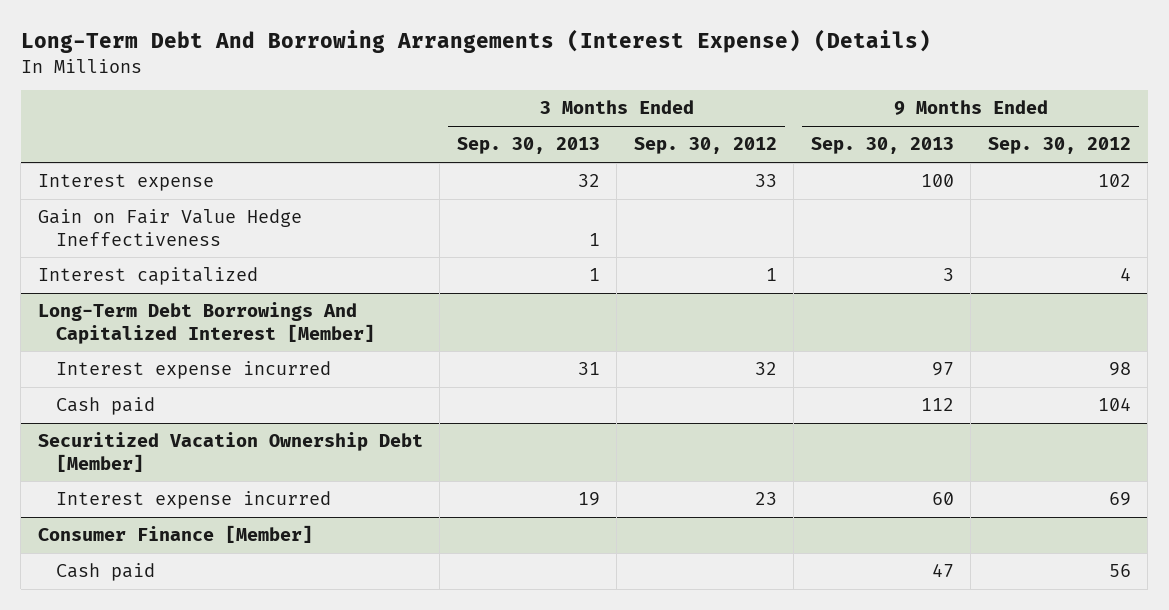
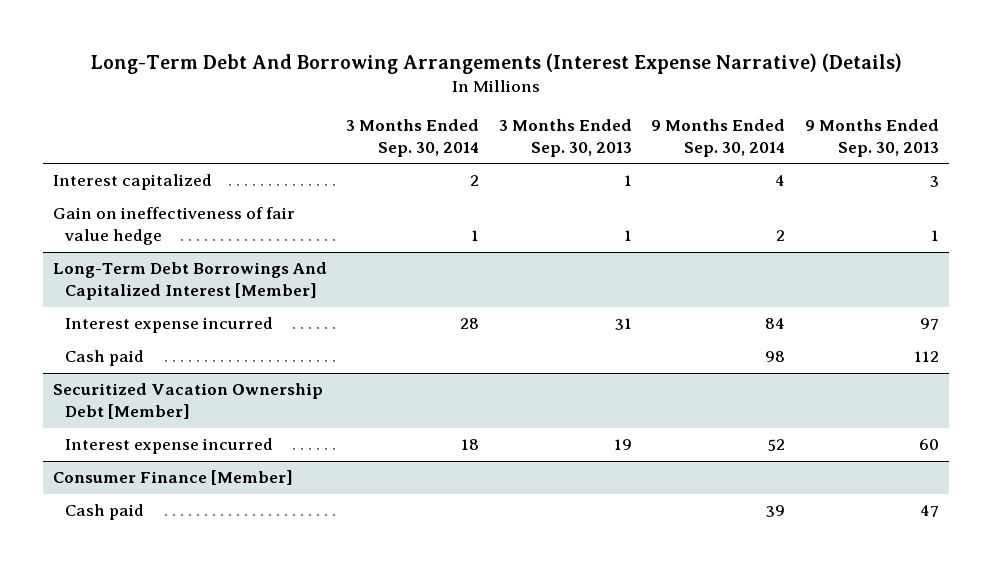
- Long-Term Debt And Borrowing Arrangements (Interest Expense) (Details)
+ Long-Term Debt And Borrowing Arrangements (Interest Expense Narrative) (Details)
- | 3 Months Ended Sep. 30, 2013 | 3 Months Ended Sep. 30, 2012 | 9 Months Ended Sep. 30, 2013 | 9 Months Ended Sep. 30, 2012
+ | 3 Months Ended Sep. 30, 2014 | 3 Months Ended Sep. 30, 2013 | 9 Months Ended Sep. 30, 2014 | 9 Months Ended Sep. 30, 2013
- Interest expense | 32 | 33 | 100 | 102
- Gain on Fair Value Hedge Ineffectiveness | 1 | | |
+ Gain on ineffectiveness of fair value hedge | 1 | 1 | 2 | 1

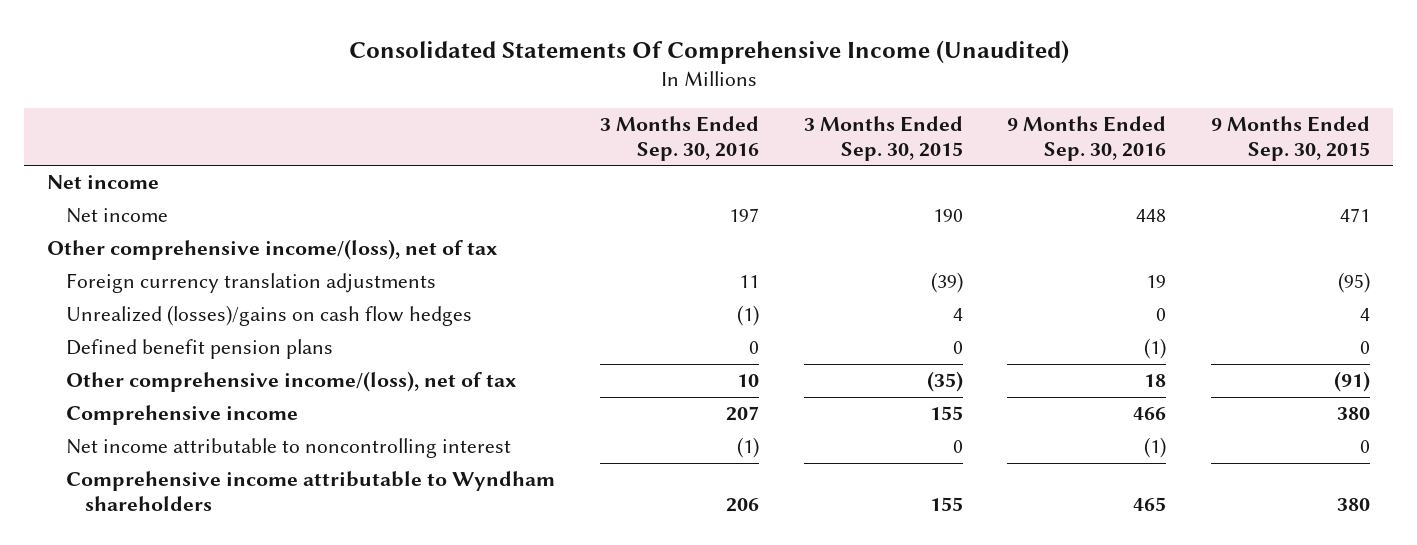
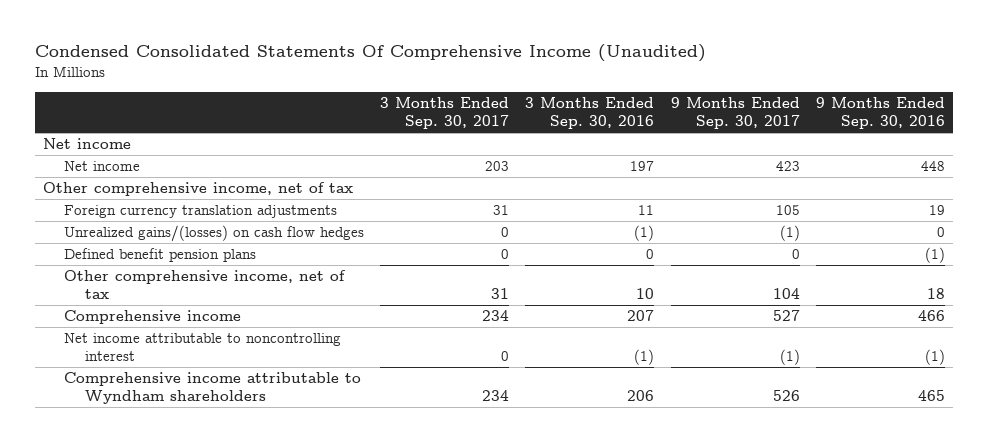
- Consolidated Statements Of Comprehensive Income (Unaudited)
+ Condensed Consolidated Statements Of Comprehensive Income (Unaudited)
- | 3 Months Ended Sep. 30, 2016 | 3 Months Ended Sep. 30, 2015 | 9 Months Ended Sep. 30, 2016 | 9 Months Ended Sep. 30, 2015
+ | 3 Months Ended Sep. 30, 2017 | 3 Months Ended Sep. 30, 2016 | 9 Months Ended Sep. 30, 2017 | 9 Months Ended Sep. 30, 2016
- Other comprehensive income/(loss), net of tax
+ Other comprehensive income, net of tax
- Unrealized (losses)/gains on cash flow hedges | (1) | 4 | 0 | 4
+ Unrealized gains/(losses) on cash flow hedges | 0 | (1) | (1) | 0
- Other comprehensive income/(loss), net of tax | 10 | (35) | 18 | (91)
+ Other comprehensive income, net of tax | 31 | 10 | 104 | 18

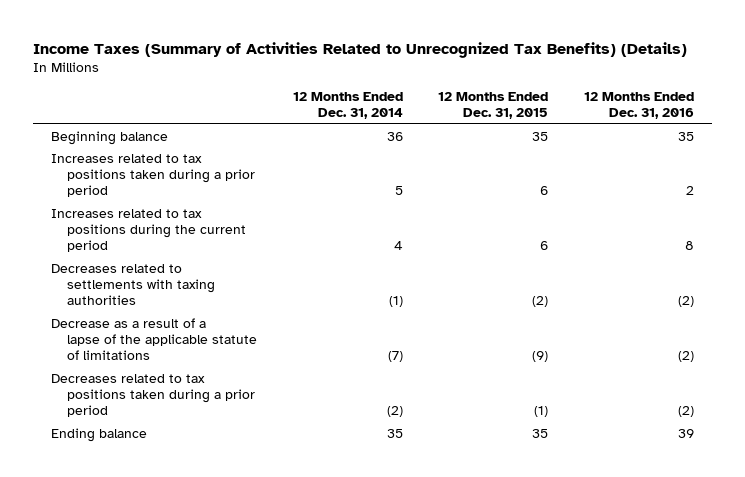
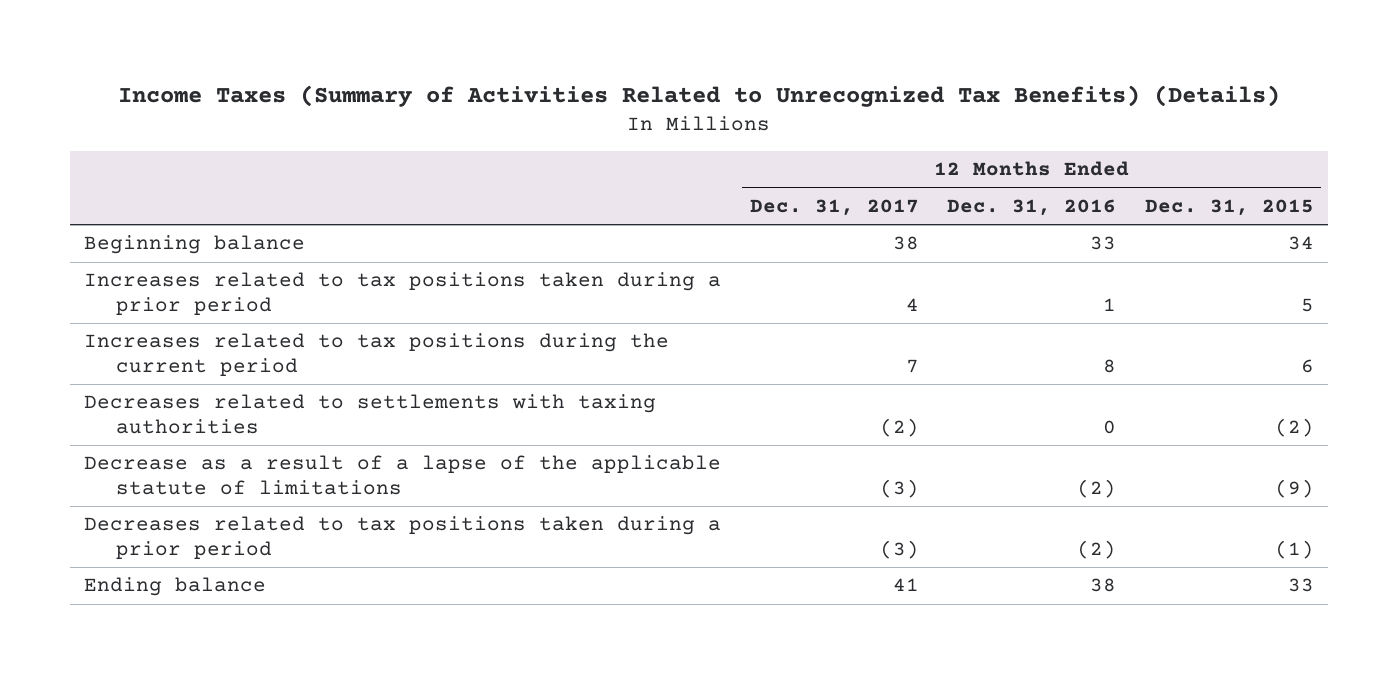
- | 12 Months Ended Dec. 31, 2014 | 12 Months Ended Dec. 31, 2015 | 12 Months Ended Dec. 31, 2016
+ | 12 Months Ended Dec. 31, 2017 | 12 Months Ended Dec. 31, 2016 | 12 Months Ended Dec. 31, 2015
- Beginning balance | 36 | 35 | 35
- Increases related to tax positions taken during a prior period | 5 | 6 | 2
+ Beginning balance | 38 | 33 | 34
+ Increases related to tax positions taken during a prior period | 4 | 1 | 5
- Decreases related to settlements with taxing authorities | (1) | (2) | (2)
+ Decreases related to settlements with taxing authorities | (2) | 0 | (2)
- Ending balance | 35 | 35 | 39
+ Ending balance | 41 | 38 | 33

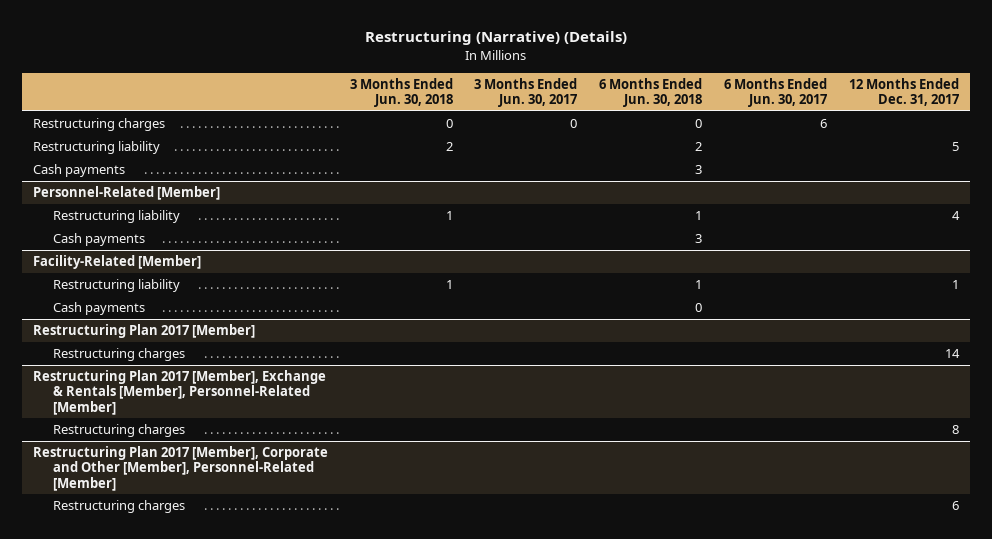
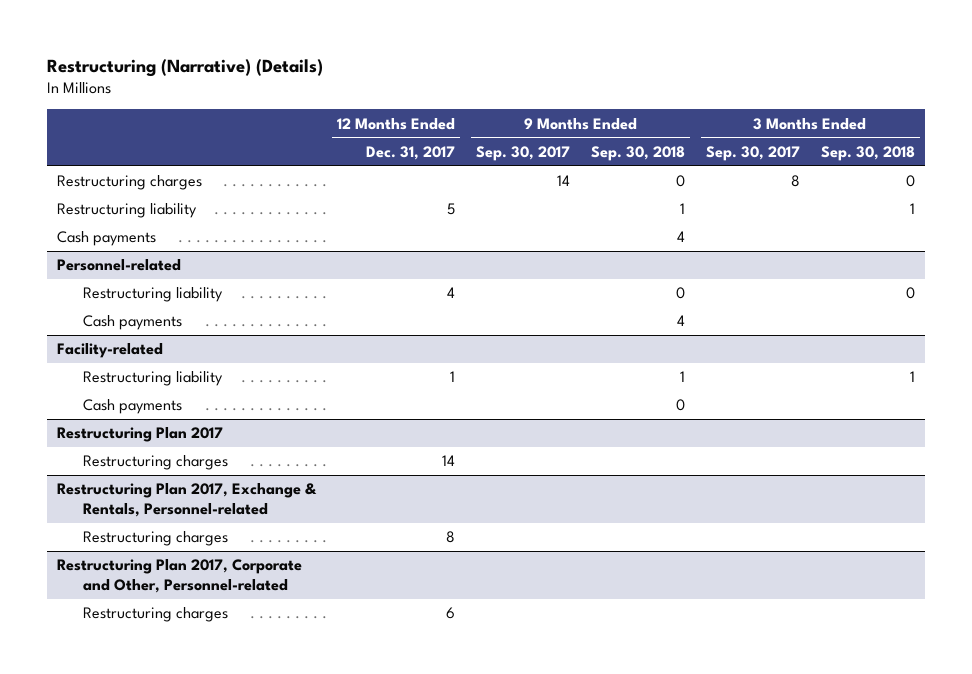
- | 3 Months Ended Jun. 30, 2018 | 3 Months Ended Jun. 30, 2017 | 6 Months Ended Jun. 30, 2018 | 6 Months Ended Jun. 30, 2017 | 12 Months Ended Dec. 31, 2017
+ | 12 Months Ended Dec. 31, 2017 | 9 Months Ended Sep. 30, 2017 | 9 Months Ended Sep. 30, 2018 | 3 Months Ended Sep. 30, 2017 | 3 Months Ended Sep. 30, 2018
- Personnel-Related [Member]
+ Personnel-related
- Facility-Related [Member]
+ Facility-related
- Restructuring Plan 2017 [Member]
+ Restructuring Plan 2017
- Restructuring Plan 2017 [Member], Exchange & Rentals [Member], Personnel-Related [Member]
+ Restructuring Plan 2017, Exchange & Rentals, Personnel-related
- Restructuring Plan 2017 [Member], Corporate and Other [Member], Personnel-Related [Member]
+ Restructuring Plan 2017, Corporate and Other, Personnel-related

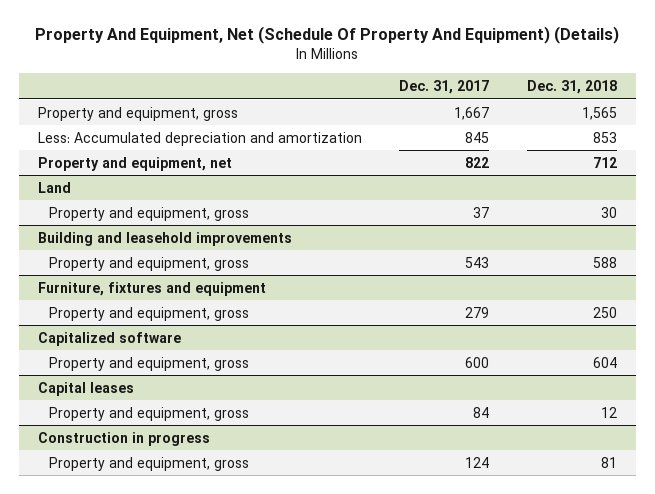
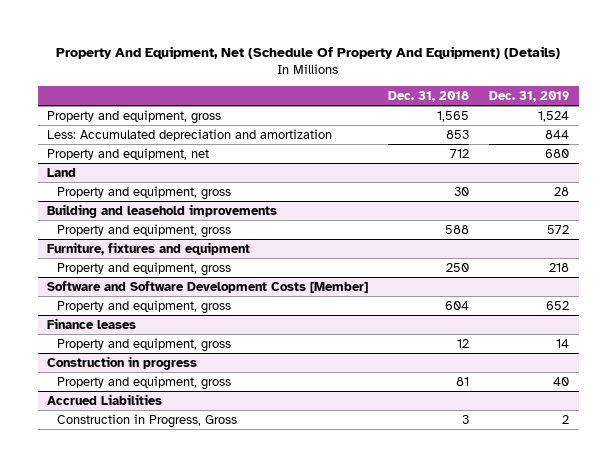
- | Dec. 31, 2017 | Dec. 31, 2018
+ | Dec. 31, 2018 | Dec. 31, 2019
- Capitalized software
+ Software and Software Development Costs [Member]
- Capital leases
+ Finance leases
+ Accrued Liabilities
+ Construction in Progress, Gross | 3 | 2

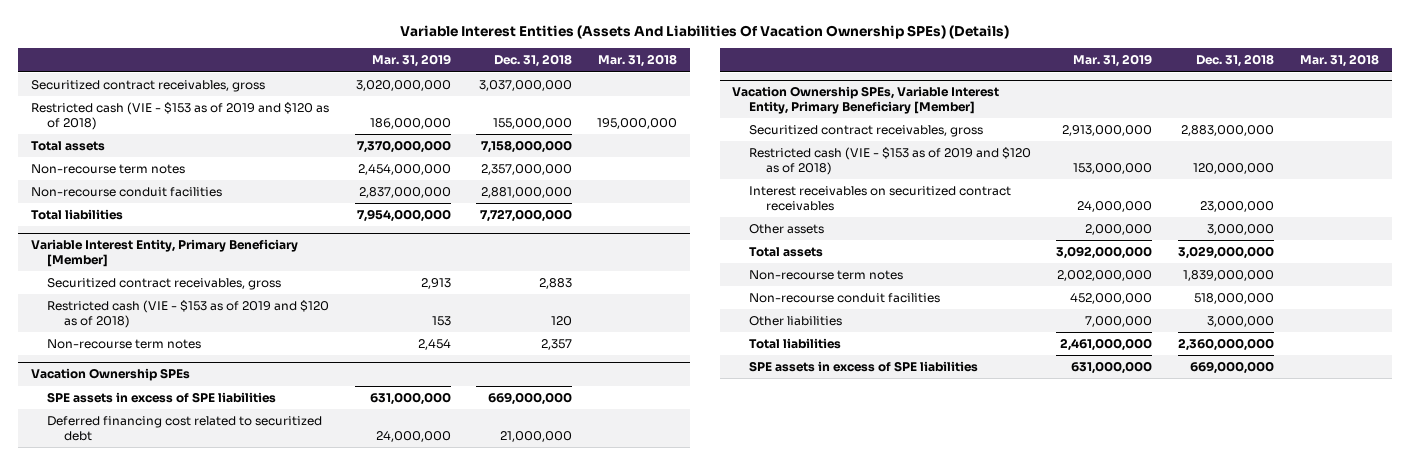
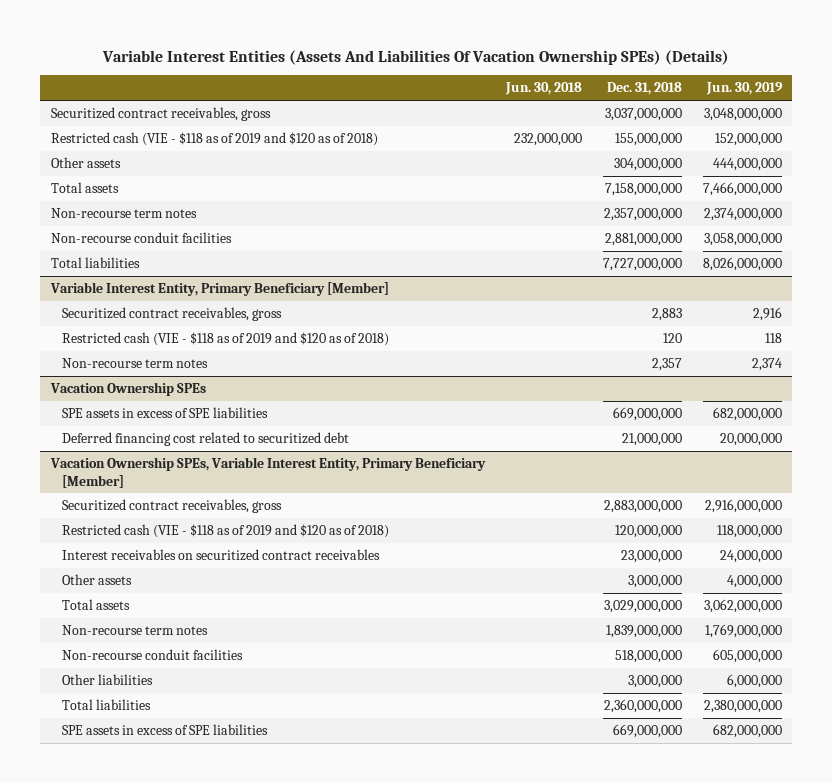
- | Mar. 31, 2019 | Dec. 31, 2018 | Mar. 31, 2018
+ | Jun. 30, 2018 | Dec. 31, 2018 | Jun. 30, 2019
- Restricted cash (VIE - $153 as of 2019 and $120 as of 2018) | 186,000,000 | 155,000,000 | 195,000,000
+ Restricted cash (VIE - $118 as of 2019 and $120 as of 2018) | 232,000,000 | 155,000,000 | 152,000,000
+ Other assets | | 304,000,000 | 444,000,000
@ Variable Interest Entity, Primary Beneficiary [Member]
- Restricted cash (VIE - $153 as of 2019 and $120 as of 2018) | 153 | 120 |
+ Restricted cash (VIE - $118 as of 2019 and $120 as of 2018) | | 120 | 118
@ Vacation Ownership SPEs, Variable Interest Entity, Primary Beneficiary [Member]
- Restricted cash (VIE - $153 as of 2019 and $120 as of 2018) | 153,000,000 | 120,000,000 |
+ Restricted cash (VIE - $118 as of 2019 and $120 as of 2018) | | 120,000,000 | 118,000,000

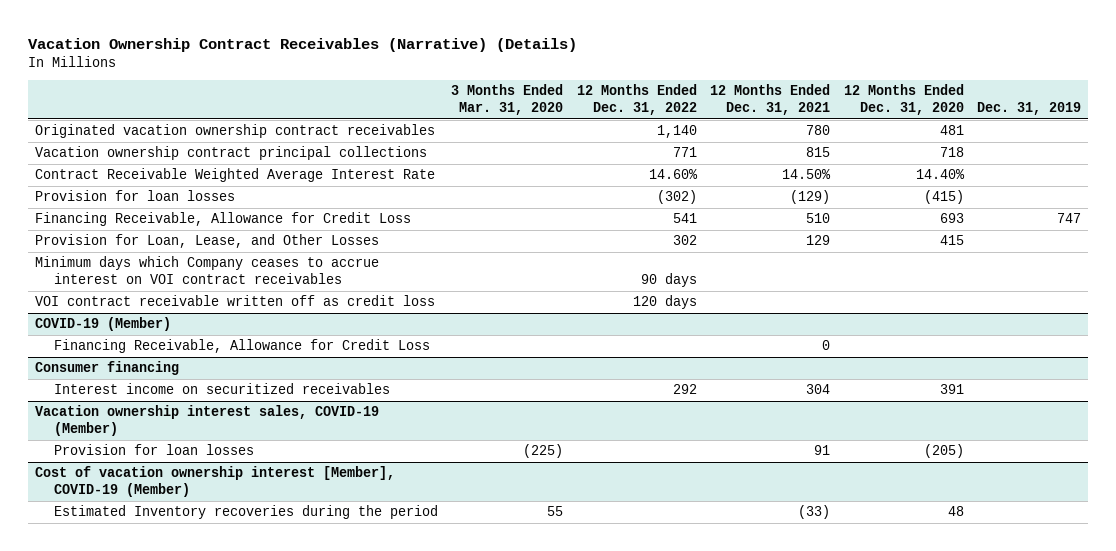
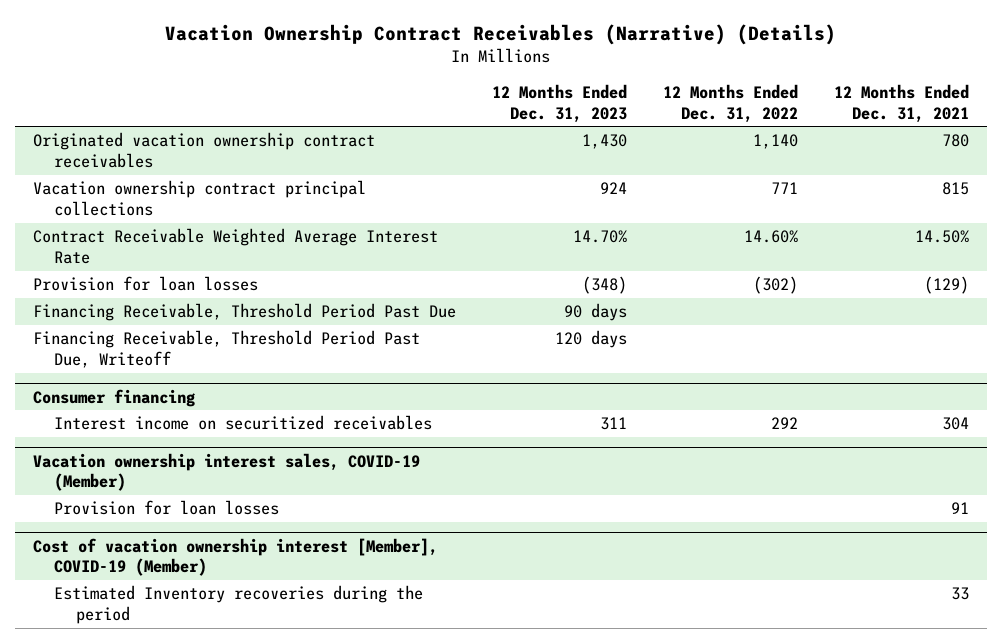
- | 3 Months Ended Mar. 31, 2020 | 12 Months Ended Dec. 31, 2022 | 12 Months Ended Dec. 31, 2021 | 12 Months Ended Dec. 31, 2020 | Dec. 31, 2019
+ | 12 Months Ended Dec. 31, 2023 | 12 Months Ended Dec. 31, 2022 | 12 Months Ended Dec. 31, 2021
- Financing Receivable, Allowance for Credit Loss | | 541 | 510 | 693 | 747
- Provision for Loan, Lease, and Other Losses | | 302 | 129 | 415 |
- Minimum days which Company ceases to accrue interest on VOI contract receivables | | 90 days | | |
- VOI contract receivable written off as credit loss | | 120 days | | |
- COVID-19 (Member)
- Financing Receivable, Allowance for Credit Loss | | | 0 | |
+ Financing Receivable, Threshold Period Past Due | 90 days | |
+ Financing Receivable, Threshold Period Past Due, Writeoff | 120 days | |
@ Cost of vacation ownership interest [Member], COVID-19 (Member)
- Estimated Inventory recoveries during the period | 55 | | (33) | 48 |
+ Estimated Inventory recoveries during the period | | | 33

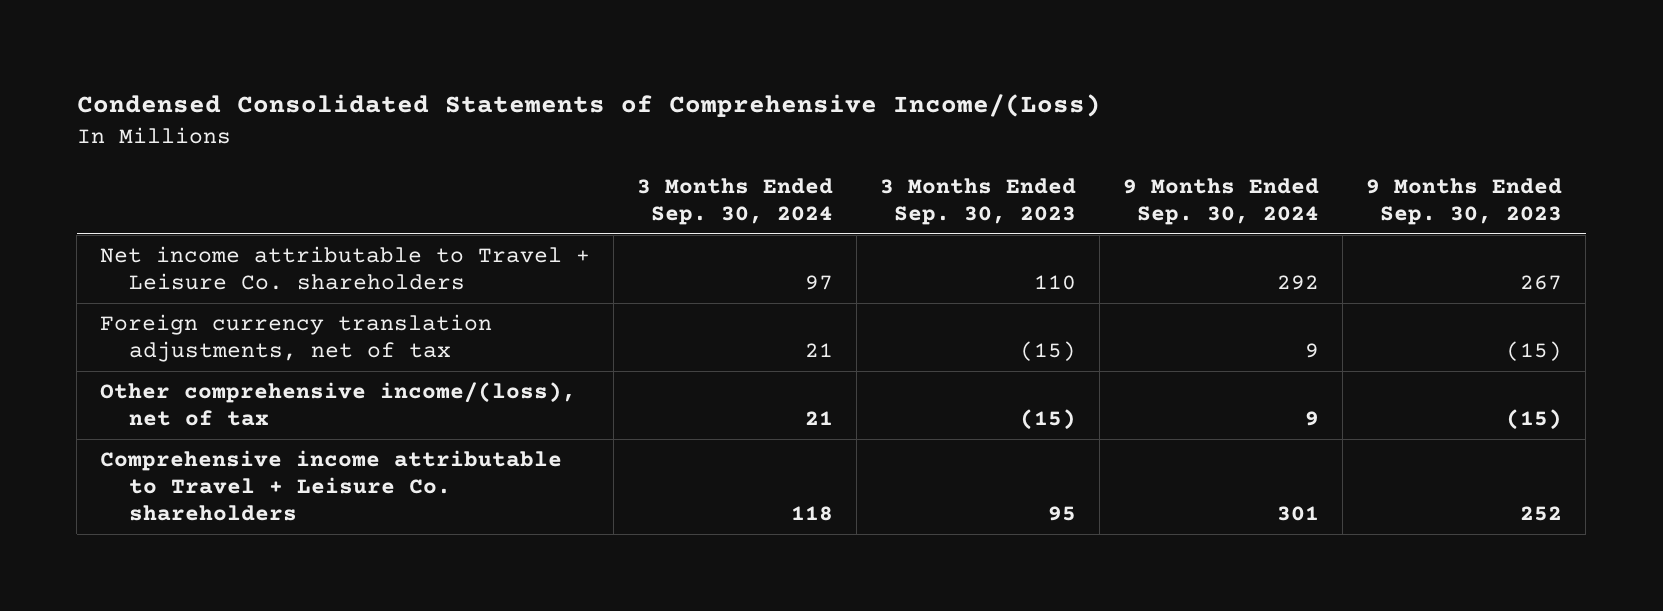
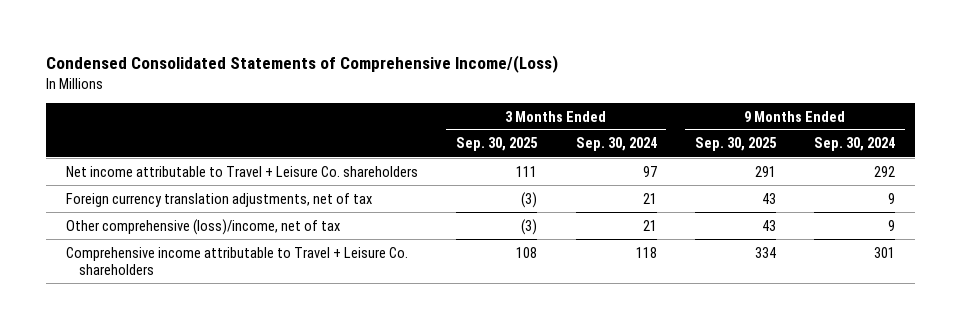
- | 3 Months Ended Sep. 30, 2024 | 3 Months Ended Sep. 30, 2023 | 9 Months Ended Sep. 30, 2024 | 9 Months Ended Sep. 30, 2023
+ | 3 Months Ended Sep. 30, 2025 | 3 Months Ended Sep. 30, 2024 | 9 Months Ended Sep. 30, 2025 | 9 Months Ended Sep. 30, 2024
- Other comprehensive income/(loss), net of tax | 21 | (15) | 9 | (15)
+ Other comprehensive (loss)/income, net of tax | (3) | 21 | 43 | 9

